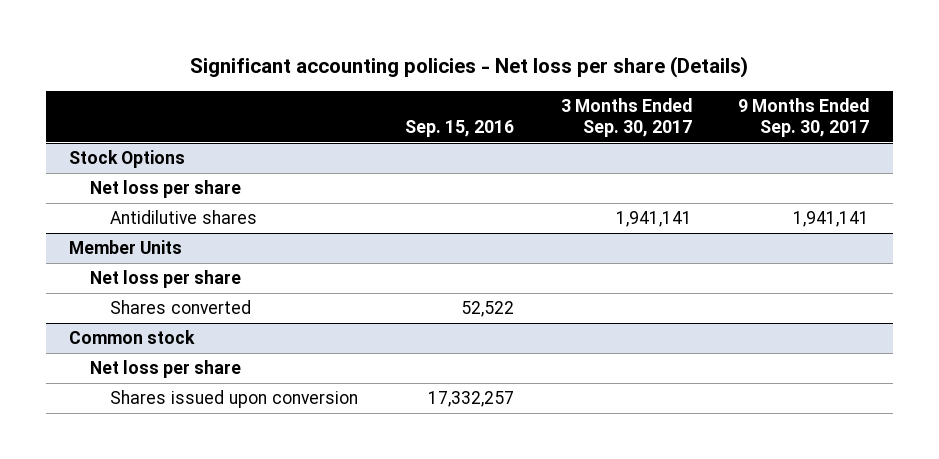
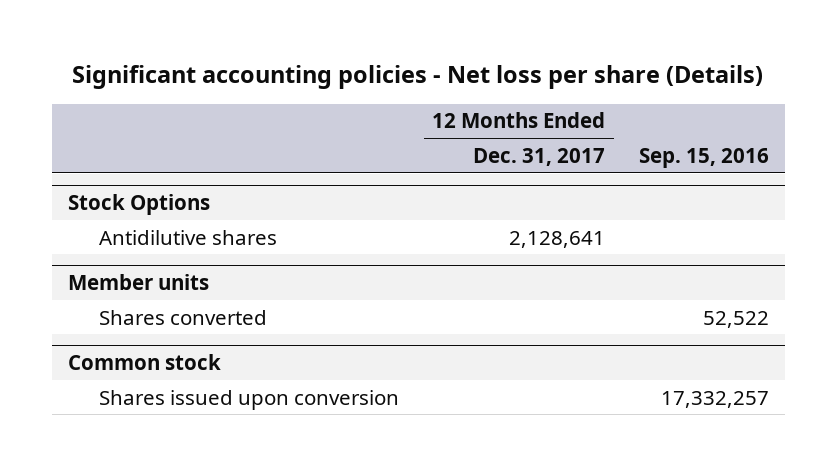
- | Sep. 15, 2016 | 3 Months Ended Sep. 30, 2017 | 9 Months Ended Sep. 30, 2017
+ | 12 Months Ended Dec. 31, 2017 | Sep. 15, 2016
@ Stock Options
- Net loss per share
- Member Units
- Net loss per share
+ Member units
@ Common stock
- Net loss per share

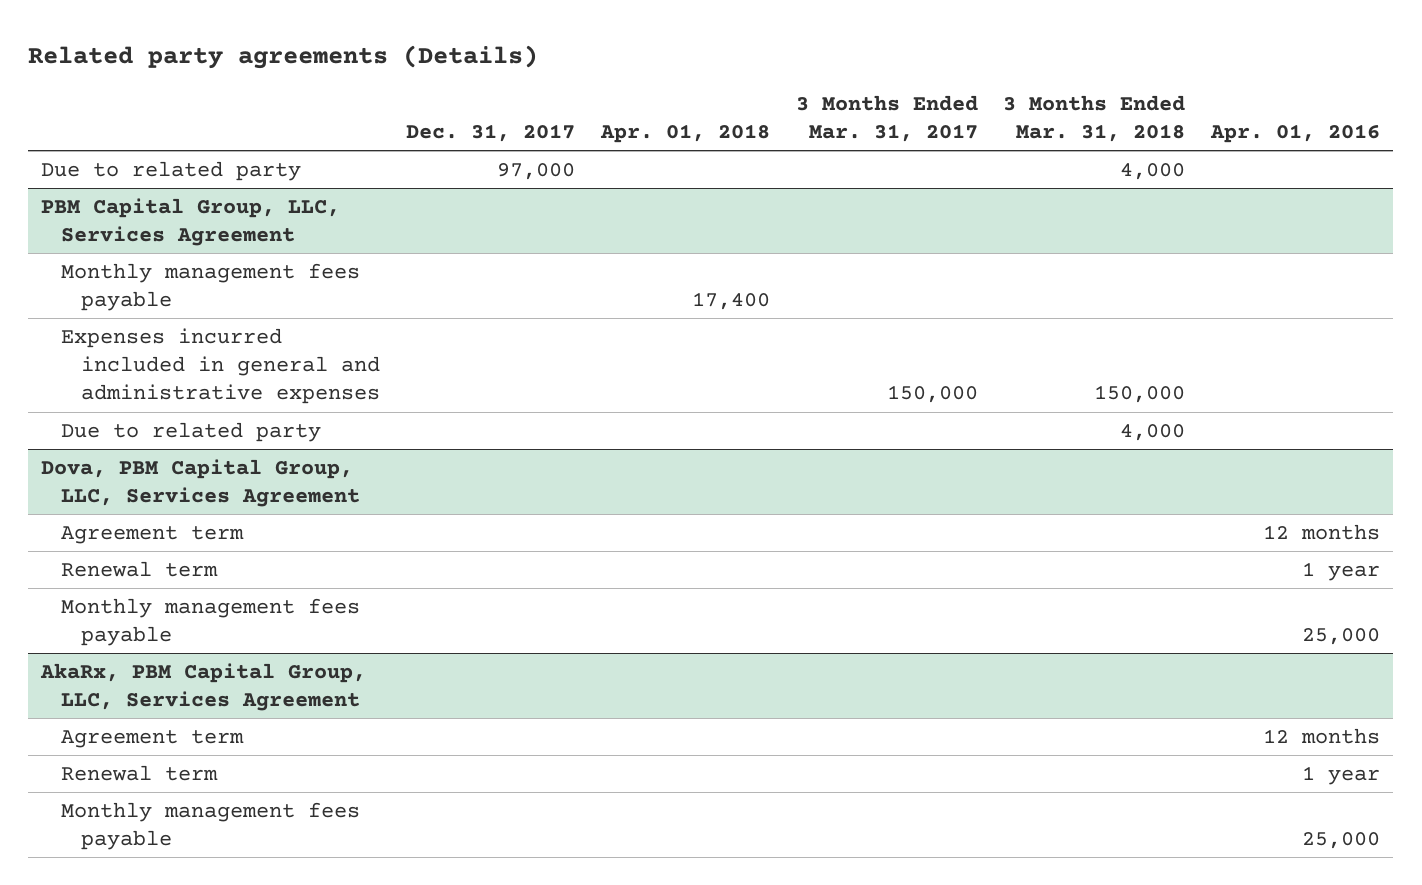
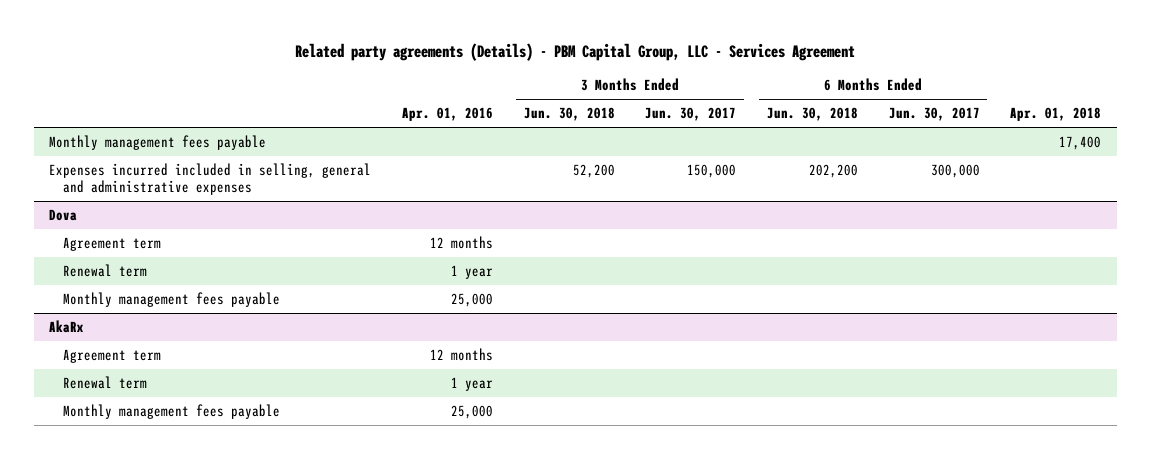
- Related party agreements (Details)
+ Related party agreements (Details) - PBM Capital Group, LLC - Services Agreement
- | Dec. 31, 2017 | Apr. 01, 2018 | 3 Months Ended Mar. 31, 2017 | 3 Months Ended Mar. 31, 2018 | Apr. 01, 2016
+ | Apr. 01, 2016 | 3 Months Ended Jun. 30, 2018 | 3 Months Ended Jun. 30, 2017 | 6 Months Ended Jun. 30, 2018 | 6 Months Ended Jun. 30, 2017 | Apr. 01, 2018
- Due to related party | 97,000 | | | 4,000 |
- PBM Capital Group, LLC, Services Agreement
- Expenses incurred included in general and administrative expenses | | | 150,000 | 150,000 |
- Due to related party | | | | 4,000 |
- Dova, PBM Capital Group, LLC, Services Agreement
+ Expenses incurred included in selling, general and administrative expenses | | 52,200 | 150,000 | 202,200 | 300,000 |
+ Dova
- AkaRx, PBM Capital Group, LLC, Services Agreement
+ AkaRx

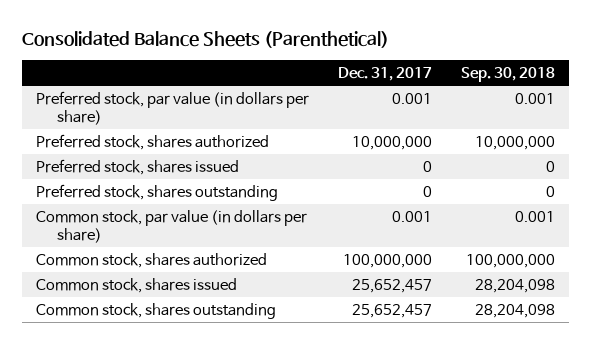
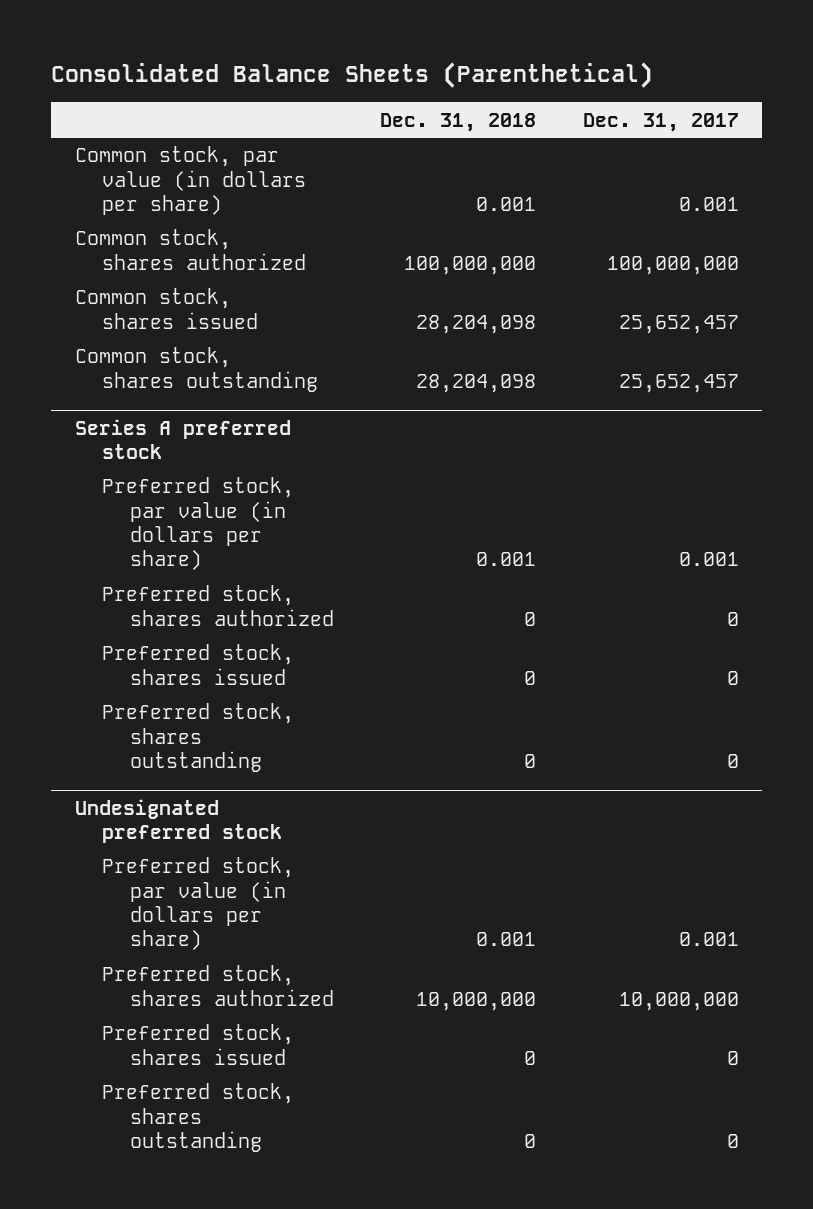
- | Dec. 31, 2017 | Sep. 30, 2018
+ | Dec. 31, 2018 | Dec. 31, 2017
- Preferred stock, par value (in dollars per share) | 0.001 | 0.001
- Preferred stock, shares authorized | 10,000,000 | 10,000,000
- Preferred stock, shares issued | 0 | 0
- Preferred stock, shares outstanding | 0 | 0
+ Series A preferred stock
+ Preferred stock, par value (in dollars per share) | 0.001 | 0.001
+ Preferred stock, shares authorized | 0 | 0
+ Preferred stock, shares issued | 0 | 0
+ Preferred stock, shares outstanding | 0 | 0
+ Undesignated preferred stock
+ Preferred stock, par value (in dollars per share) | 0.001 | 0.001
+ Preferred stock, shares authorized | 10,000,000 | 10,000,000
+ Preferred stock, shares issued | 0 | 0
+ Preferred stock, shares outstanding | 0 | 0

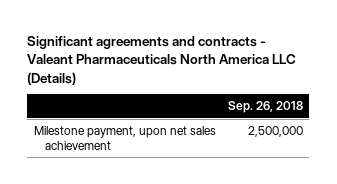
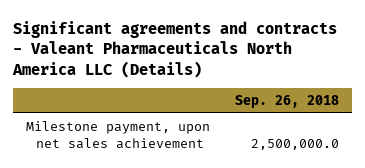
- Milestone payment, upon net sales achievement | 2,500,000
+ Milestone payment, upon net sales achievement | 2,500,000.0

